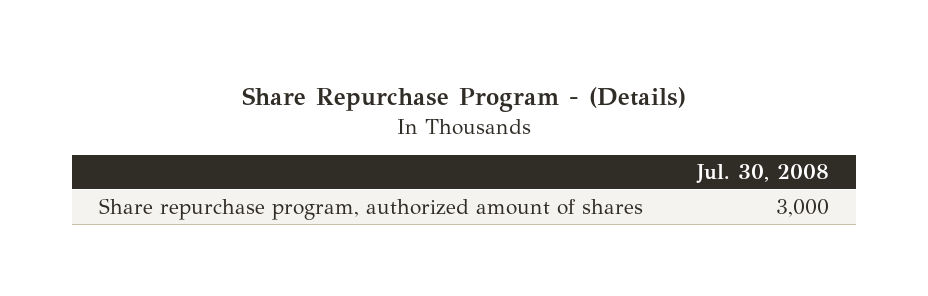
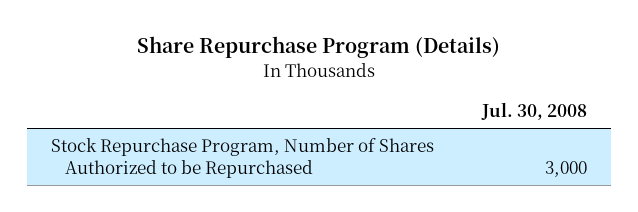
- Share Repurchase Program - (Details)
+ Share Repurchase Program (Details)
- Share repurchase program, authorized amount of shares | 3,000
+ Stock Repurchase Program, Number of Shares Authorized to be Repurchased | 3,000

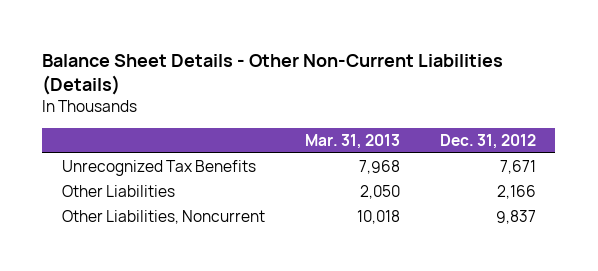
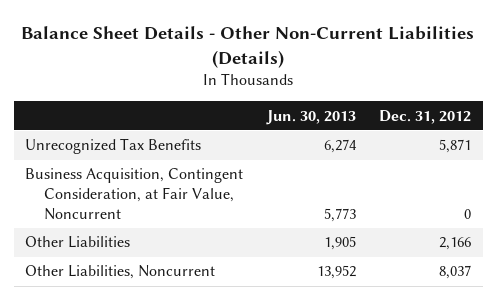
- | Mar. 31, 2013 | Dec. 31, 2012
+ | Jun. 30, 2013 | Dec. 31, 2012
- Unrecognized Tax Benefits | 7,968 | 7,671
+ Unrecognized Tax Benefits | 6,274 | 5,871
+ Business Acquisition, Contingent Consideration, at Fair Value, Noncurrent | 5,773 | 0
- Other Liabilities, Noncurrent | 10,018 | 9,837
+ Other Liabilities, Noncurrent | 13,952 | 8,037

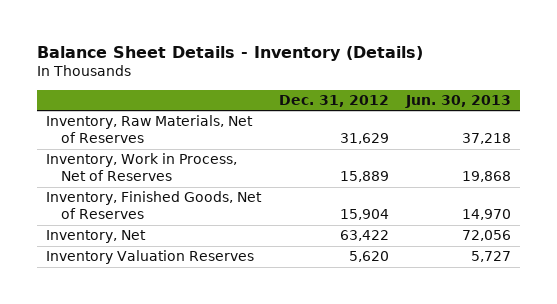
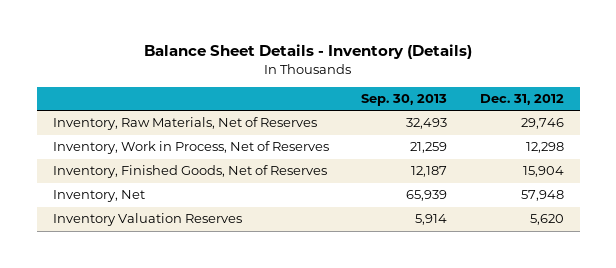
- | Dec. 31, 2012 | Jun. 30, 2013
+ | Sep. 30, 2013 | Dec. 31, 2012
- Inventory, Raw Materials, Net of Reserves | 31,629 | 37,218
- Inventory, Work in Process, Net of Reserves | 15,889 | 19,868
+ Inventory, Raw Materials, Net of Reserves | 32,493 | 29,746
+ Inventory, Work in Process, Net of Reserves | 21,259 | 12,298
- Inventory, Net | 63,422 | 72,056
+ Inventory, Net | 65,939 | 57,948

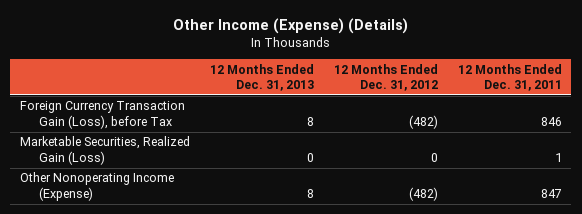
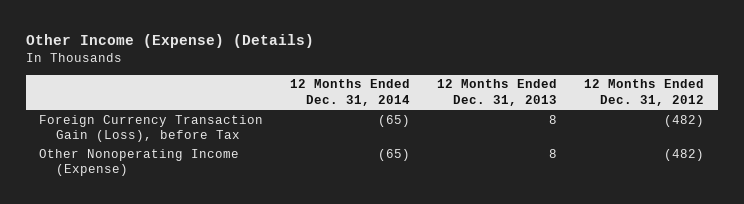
- | 12 Months Ended Dec. 31, 2013 | 12 Months Ended Dec. 31, 2012 | 12 Months Ended Dec. 31, 2011
+ | 12 Months Ended Dec. 31, 2014 | 12 Months Ended Dec. 31, 2013 | 12 Months Ended Dec. 31, 2012
- Marketable Securities, Realized Gain (Loss) | 0 | 0 | 1

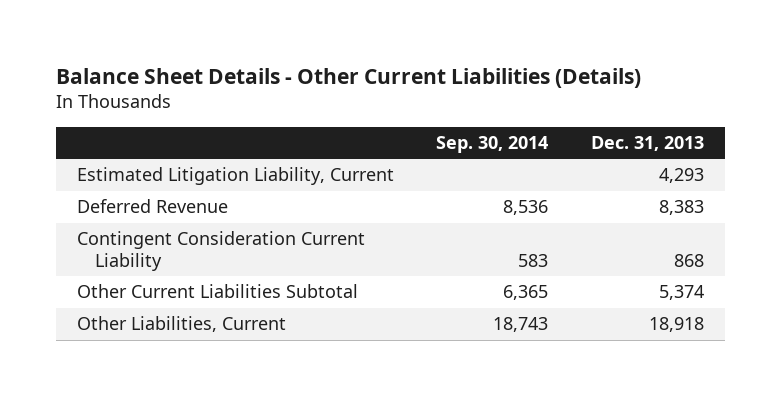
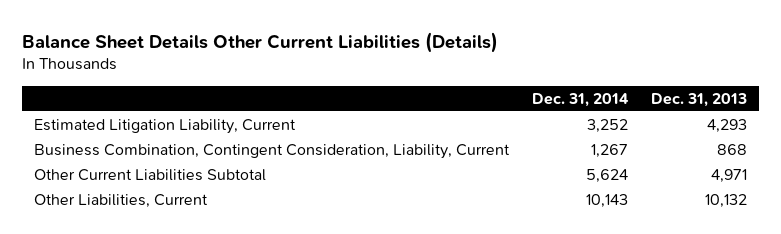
- Balance Sheet Details - Other Current Liabilities (Details)
+ Balance Sheet Details Other Current Liabilities (Details)
- | Sep. 30, 2014 | Dec. 31, 2013
+ | Dec. 31, 2014 | Dec. 31, 2013
- Deferred Revenue | 8,536 | 8,383
- Contingent Consideration Current Liability | 583 | 868
- Other Current Liabilities Subtotal | 6,365 | 5,374
- Other Liabilities, Current | 18,743 | 18,918
+ Business Combination, Contingent Consideration, Liability, Current | 1,267 | 868
+ Other Current Liabilities Subtotal | 5,624 | 4,971
+ Other Liabilities, Current | 10,143 | 10,132

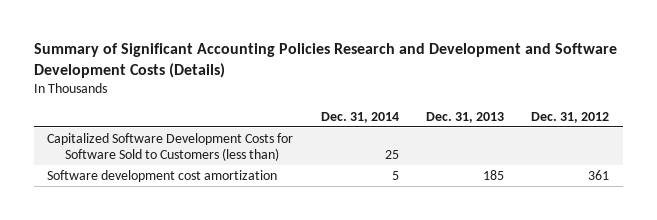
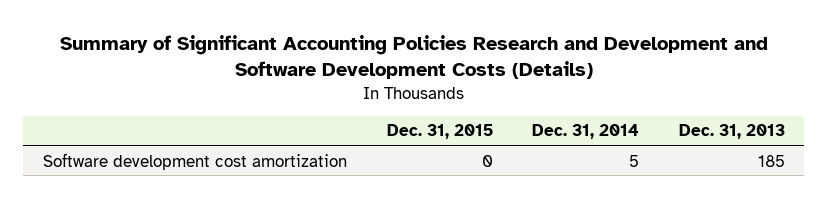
- | Dec. 31, 2014 | Dec. 31, 2013 | Dec. 31, 2012
+ | Dec. 31, 2015 | Dec. 31, 2014 | Dec. 31, 2013
- Capitalized Software Development Costs for Software Sold to Customers (less than) | 25 | |

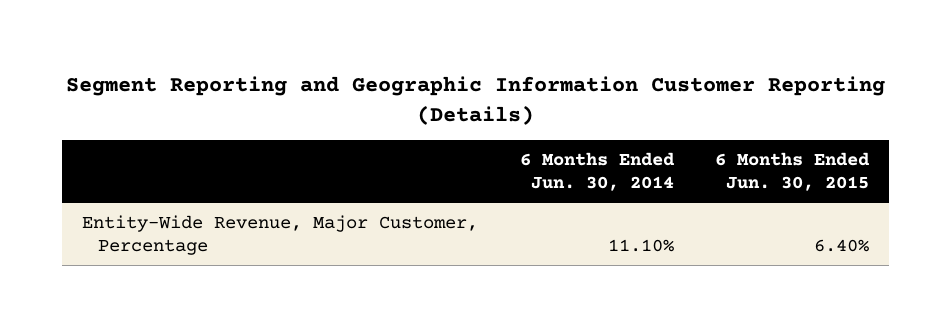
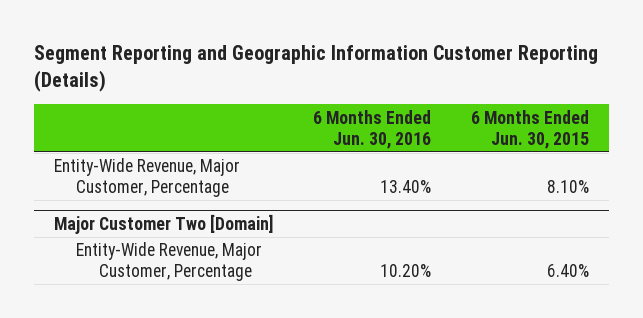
- | 6 Months Ended Jun. 30, 2014 | 6 Months Ended Jun. 30, 2015
+ | 6 Months Ended Jun. 30, 2016 | 6 Months Ended Jun. 30, 2015
+ Entity-Wide Revenue, Major Customer, Percentage | 13.40% | 8.10%
+ Major Customer Two [Domain]

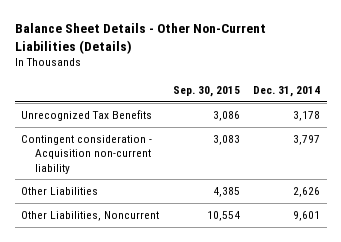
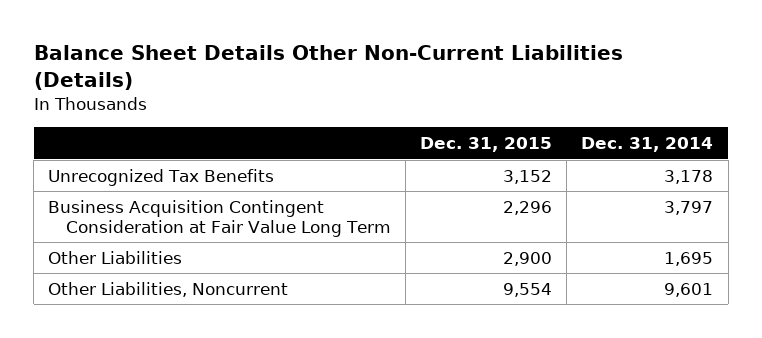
- Balance Sheet Details - Other Non-Current Liabilities (Details)
+ Balance Sheet Details Other Non-Current Liabilities (Details)
- | Sep. 30, 2015 | Dec. 31, 2014
+ | Dec. 31, 2015 | Dec. 31, 2014
- Contingent consideration - Acquisition non-current liability | 3,083 | 3,797
- Other Liabilities | 4,385 | 2,626
+ Business Acquisition Contingent Consideration at Fair Value Long Term | 2,296 | 3,797
+ Other Liabilities | 2,900 | 1,695

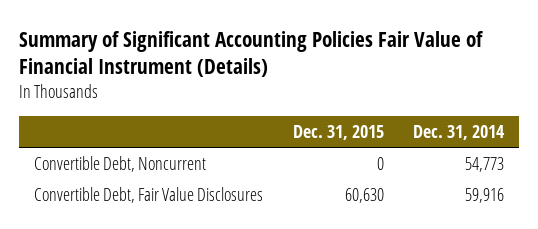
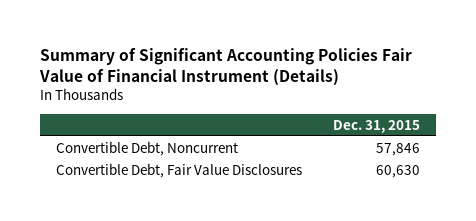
- | Dec. 31, 2015 | Dec. 31, 2014
+ | Dec. 31, 2015
- Convertible Debt, Noncurrent | 0 | 54,773
+ Convertible Debt, Noncurrent | 57,846

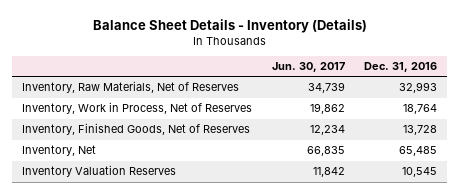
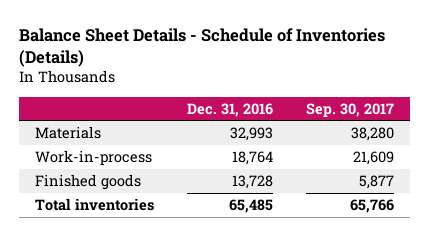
- Balance Sheet Details - Inventory (Details)
+ Balance Sheet Details - Schedule of Inventories (Details)
- | Jun. 30, 2017 | Dec. 31, 2016
+ | Dec. 31, 2016 | Sep. 30, 2017
- Inventory, Raw Materials, Net of Reserves | 34,739 | 32,993
- Inventory, Work in Process, Net of Reserves | 19,862 | 18,764
- Inventory, Finished Goods, Net of Reserves | 12,234 | 13,728
- Inventory, Net | 66,835 | 65,485
- Inventory Valuation Reserves | 11,842 | 10,545
+ Materials | 32,993 | 38,280
+ Work-in-process | 18,764 | 21,609
+ Finished goods | 13,728 | 5,877
+ Total inventories | 65,485 | 65,766

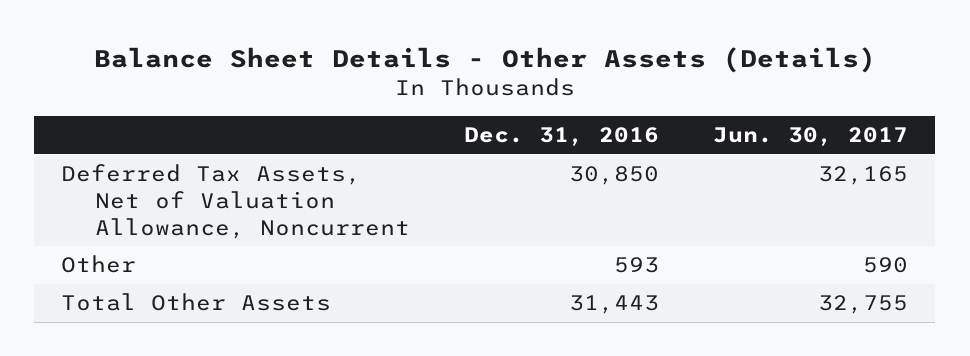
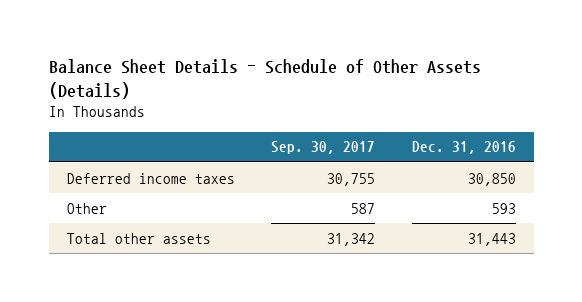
- Balance Sheet Details - Other Assets (Details)
+ Balance Sheet Details - Schedule of Other Assets (Details)
- | Dec. 31, 2016 | Jun. 30, 2017
+ | Sep. 30, 2017 | Dec. 31, 2016
- Deferred Tax Assets, Net of Valuation Allowance, Noncurrent | 30,850 | 32,165
+ Deferred income taxes | 30,755 | 30,850
- Total Other Assets | 31,443 | 32,755
+ Total other assets | 31,342 | 31,443

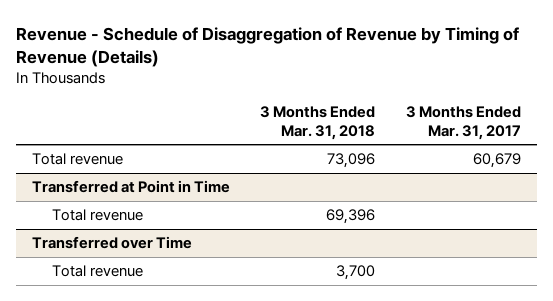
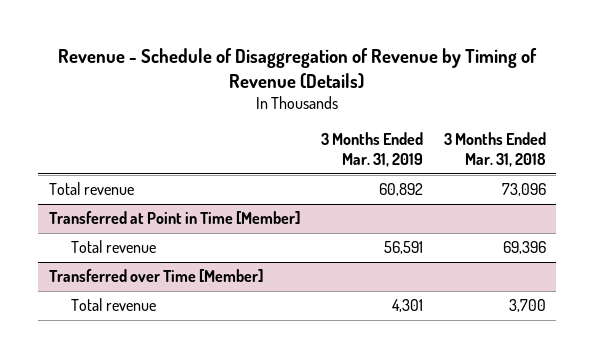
- | 3 Months Ended Mar. 31, 2018 | 3 Months Ended Mar. 31, 2017
+ | 3 Months Ended Mar. 31, 2019 | 3 Months Ended Mar. 31, 2018
- Transferred at Point in Time
+ Transferred at Point in Time [Member]
- Transferred over Time
+ Transferred over Time [Member]

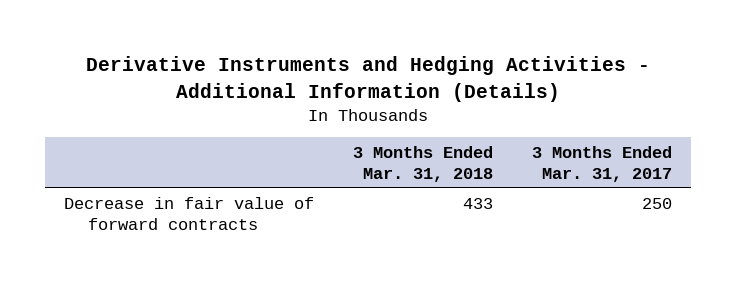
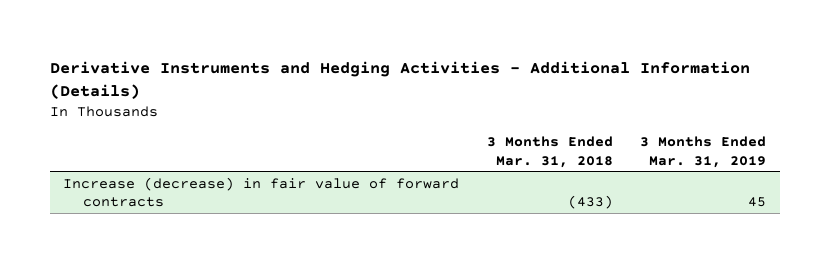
- | 3 Months Ended Mar. 31, 2018 | 3 Months Ended Mar. 31, 2017
+ | 3 Months Ended Mar. 31, 2018 | 3 Months Ended Mar. 31, 2019
- Decrease in fair value of forward contracts | 433 | 250
+ Increase (decrease) in fair value of forward contracts | (433) | 45

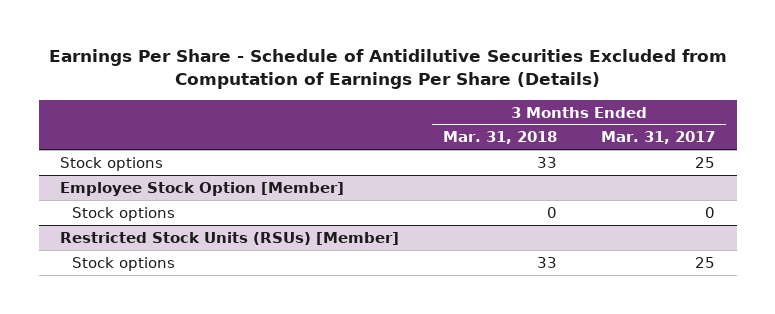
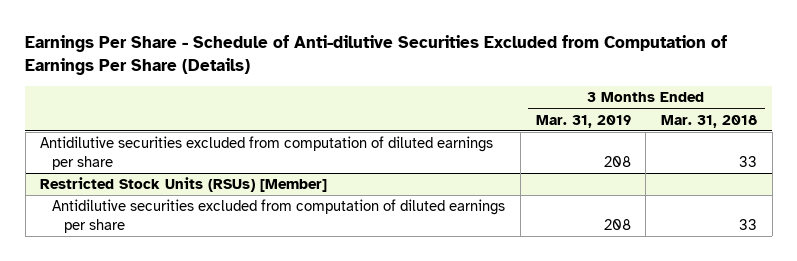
- Earnings Per Share - Schedule of Antidilutive Securities Excluded from Computation of Earnings Per Share (Details)
+ Earnings Per Share - Schedule of Anti-dilutive Securities Excluded from Computation of Earnings Per Share (Details)
- | 3 Months Ended Mar. 31, 2018 | 3 Months Ended Mar. 31, 2017
+ | 3 Months Ended Mar. 31, 2019 | 3 Months Ended Mar. 31, 2018
- Stock options | 33 | 25
- Employee Stock Option [Member]
- Stock options | 0 | 0
+ Antidilutive securities excluded from computation of diluted earnings per share | 208 | 33
@ Restricted Stock Units (RSUs) [Member]
- Stock options | 33 | 25
+ Antidilutive securities excluded from computation of diluted earnings per share | 208 | 33

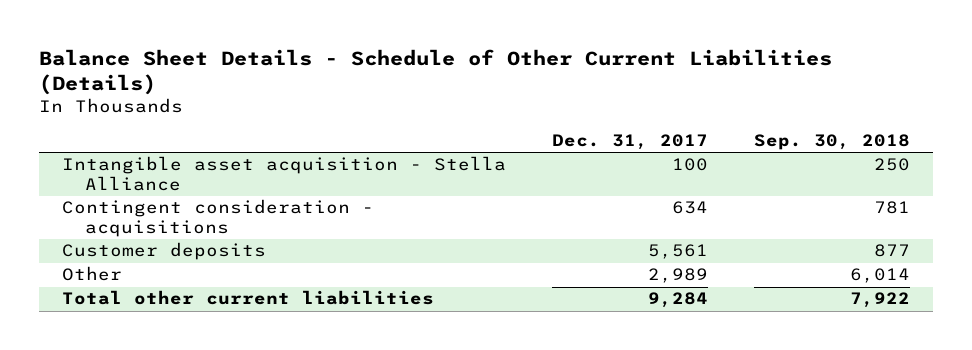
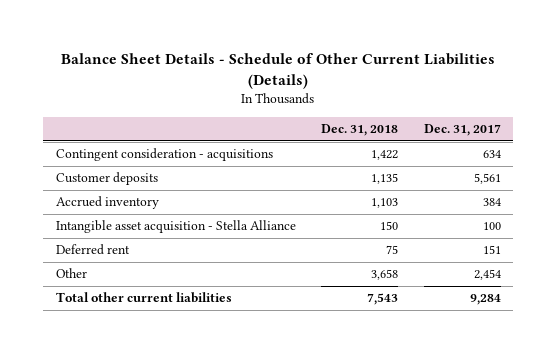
- | Dec. 31, 2017 | Sep. 30, 2018
+ | Dec. 31, 2018 | Dec. 31, 2017
- Other | 2,989 | 6,014
+ Accrued inventory | 1,103 | 384
moved down: Intangible asset acquisition - Stella Alliance | 150 | 100
+ Deferred rent | 75 | 151
+ Other | 3,658 | 2,454

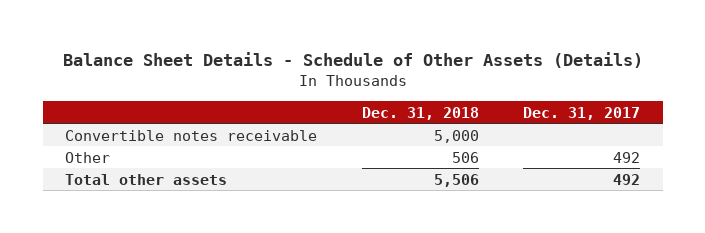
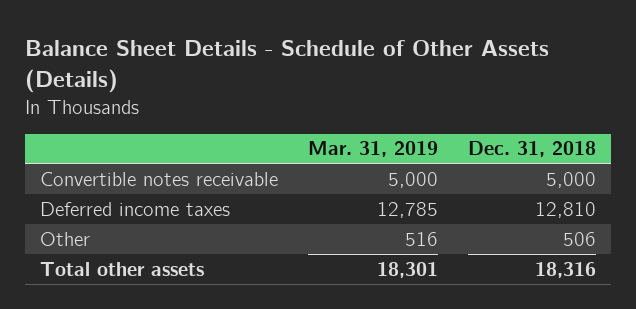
- | Dec. 31, 2018 | Dec. 31, 2017
+ | Mar. 31, 2019 | Dec. 31, 2018
+ Deferred income taxes | 12,785 | 12,810
- Total other assets | 5,506 | 492
+ Total other assets | 18,301 | 18,316

